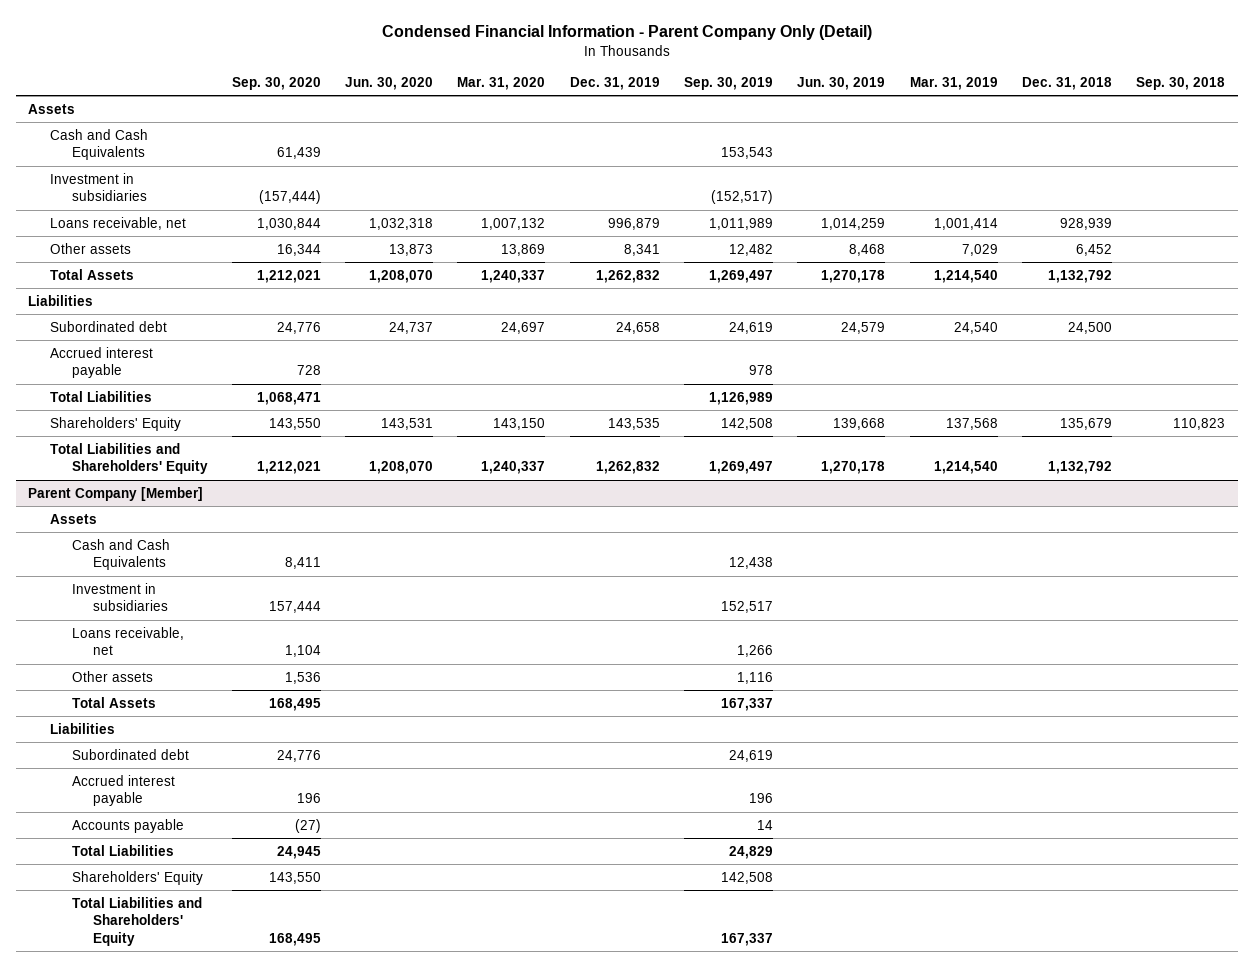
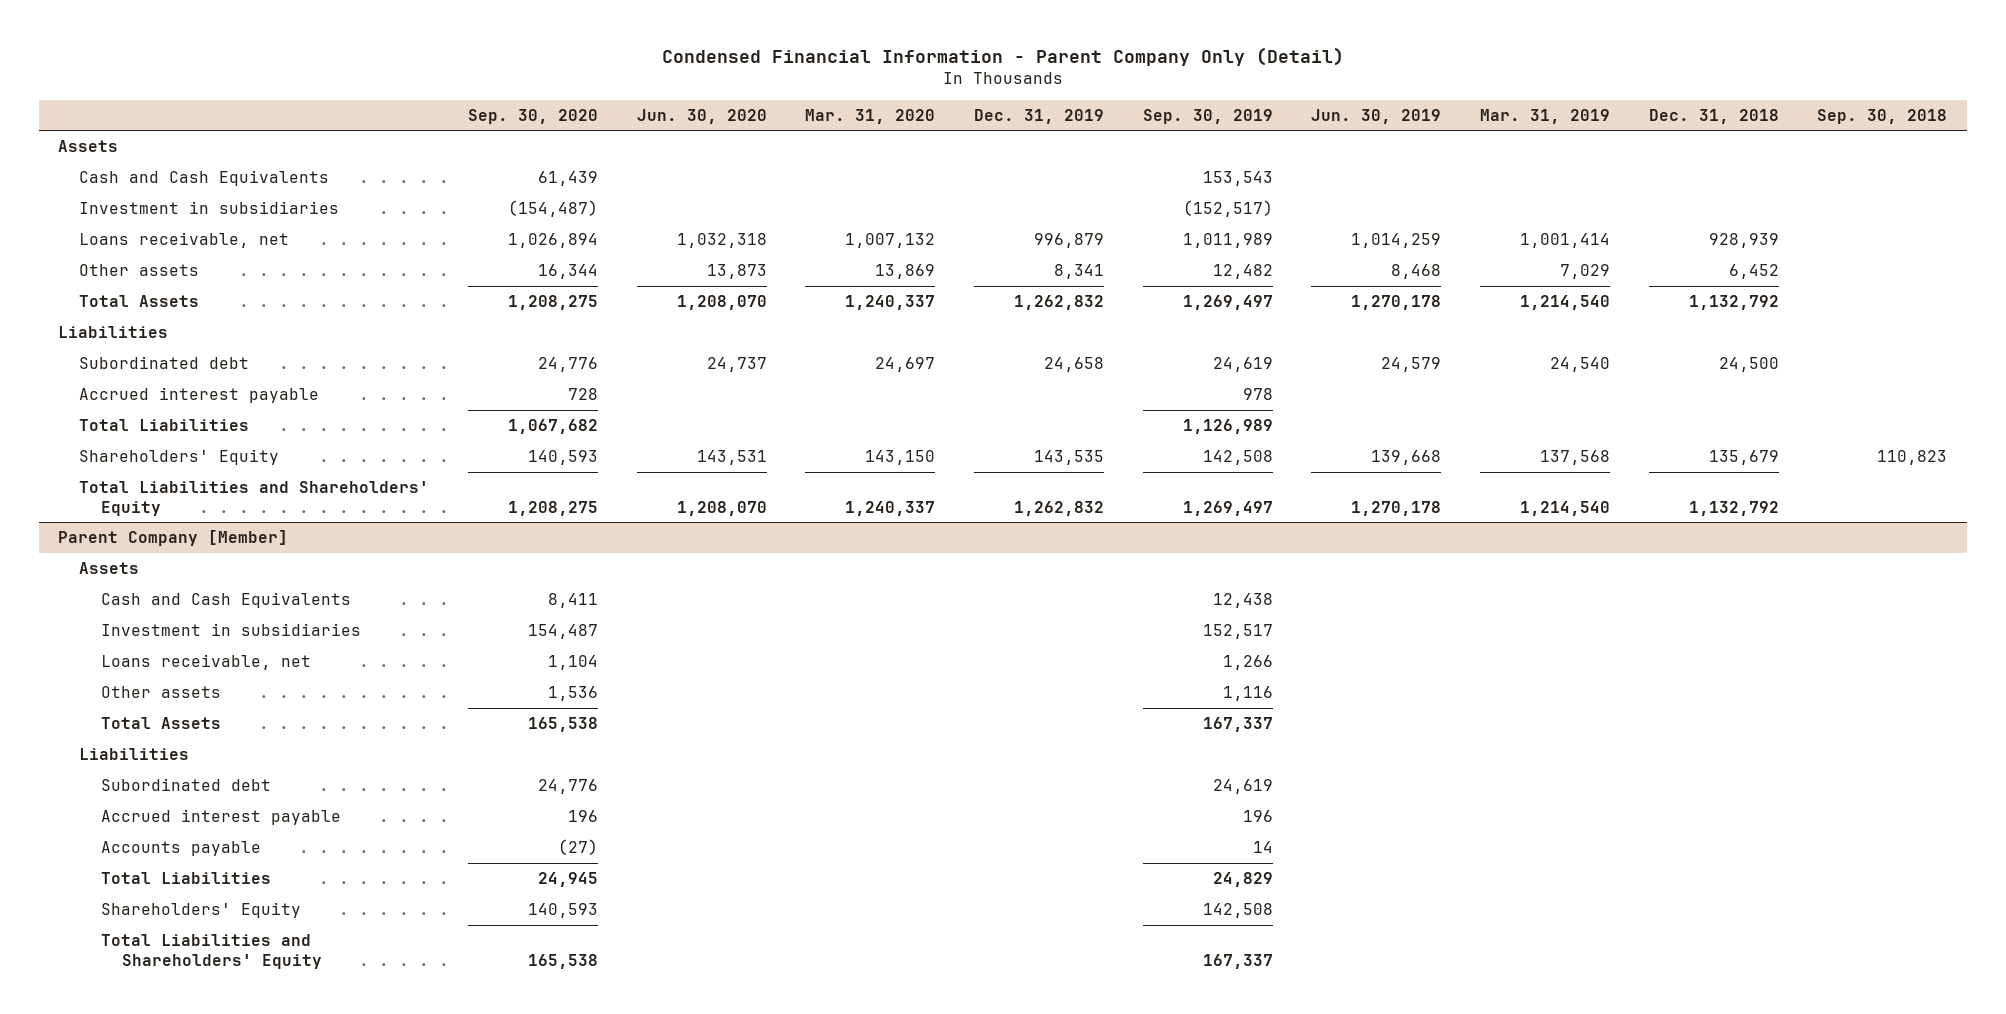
- Investment in subsidiaries | (157,444) | | | | (152,517) | | | |
- Loans receivable, net | 1,030,844 | 1,032,318 | 1,007,132 | 996,879 | 1,011,989 | 1,014,259 | 1,001,414 | 928,939 |
+ Investment in subsidiaries | (154,487) | | | | (152,517) | | | |
+ Loans receivable, net | 1,026,894 | 1,032,318 | 1,007,132 | 996,879 | 1,011,989 | 1,014,259 | 1,001,414 | 928,939 |
- Total Assets | 1,212,021 | 1,208,070 | 1,240,337 | 1,262,832 | 1,269,497 | 1,270,178 | 1,214,540 | 1,132,792 |
+ Total Assets | 1,208,275 | 1,208,070 | 1,240,337 | 1,262,832 | 1,269,497 | 1,270,178 | 1,214,540 | 1,132,792 |
- Total Liabilities | 1,068,471 | | | | 1,126,989 | | | |
- Shareholders' Equity | 143,550 | 143,531 | 143,150 | 143,535 | 142,508 | 139,668 | 137,568 | 135,679 | 110,823
- Total Liabilities and Shareholders' Equity | 1,212,021 | 1,208,070 | 1,240,337 | 1,262,832 | 1,269,497 | 1,270,178 | 1,214,540 | 1,132,792 |
+ Total Liabilities | 1,067,682 | | | | 1,126,989 | | | |
+ Shareholders' Equity | 140,593 | 143,531 | 143,150 | 143,535 | 142,508 | 139,668 | 137,568 | 135,679 | 110,823
+ Total Liabilities and Shareholders' Equity | 1,208,275 | 1,208,070 | 1,240,337 | 1,262,832 | 1,269,497 | 1,270,178 | 1,214,540 | 1,132,792 |
@ Parent Company [Member]
- Investment in subsidiaries | 157,444 | | | | 152,517 | | | |
+ Investment in subsidiaries | 154,487 | | | | 152,517 | | | |
- Total Assets | 168,495 | | | | 167,337 | | | |
+ Total Assets | 165,538 | | | | 167,337 | | | |
- Shareholders' Equity | 143,550 | | | | 142,508 | | | |
- Total Liabilities and Shareholders' Equity | 168,495 | | | | 167,337 | | | |
+ Shareholders' Equity | 140,593 | | | | 142,508 | | | |
+ Total Liabilities and Shareholders' Equity | 165,538 | | | | 167,337 | | | |

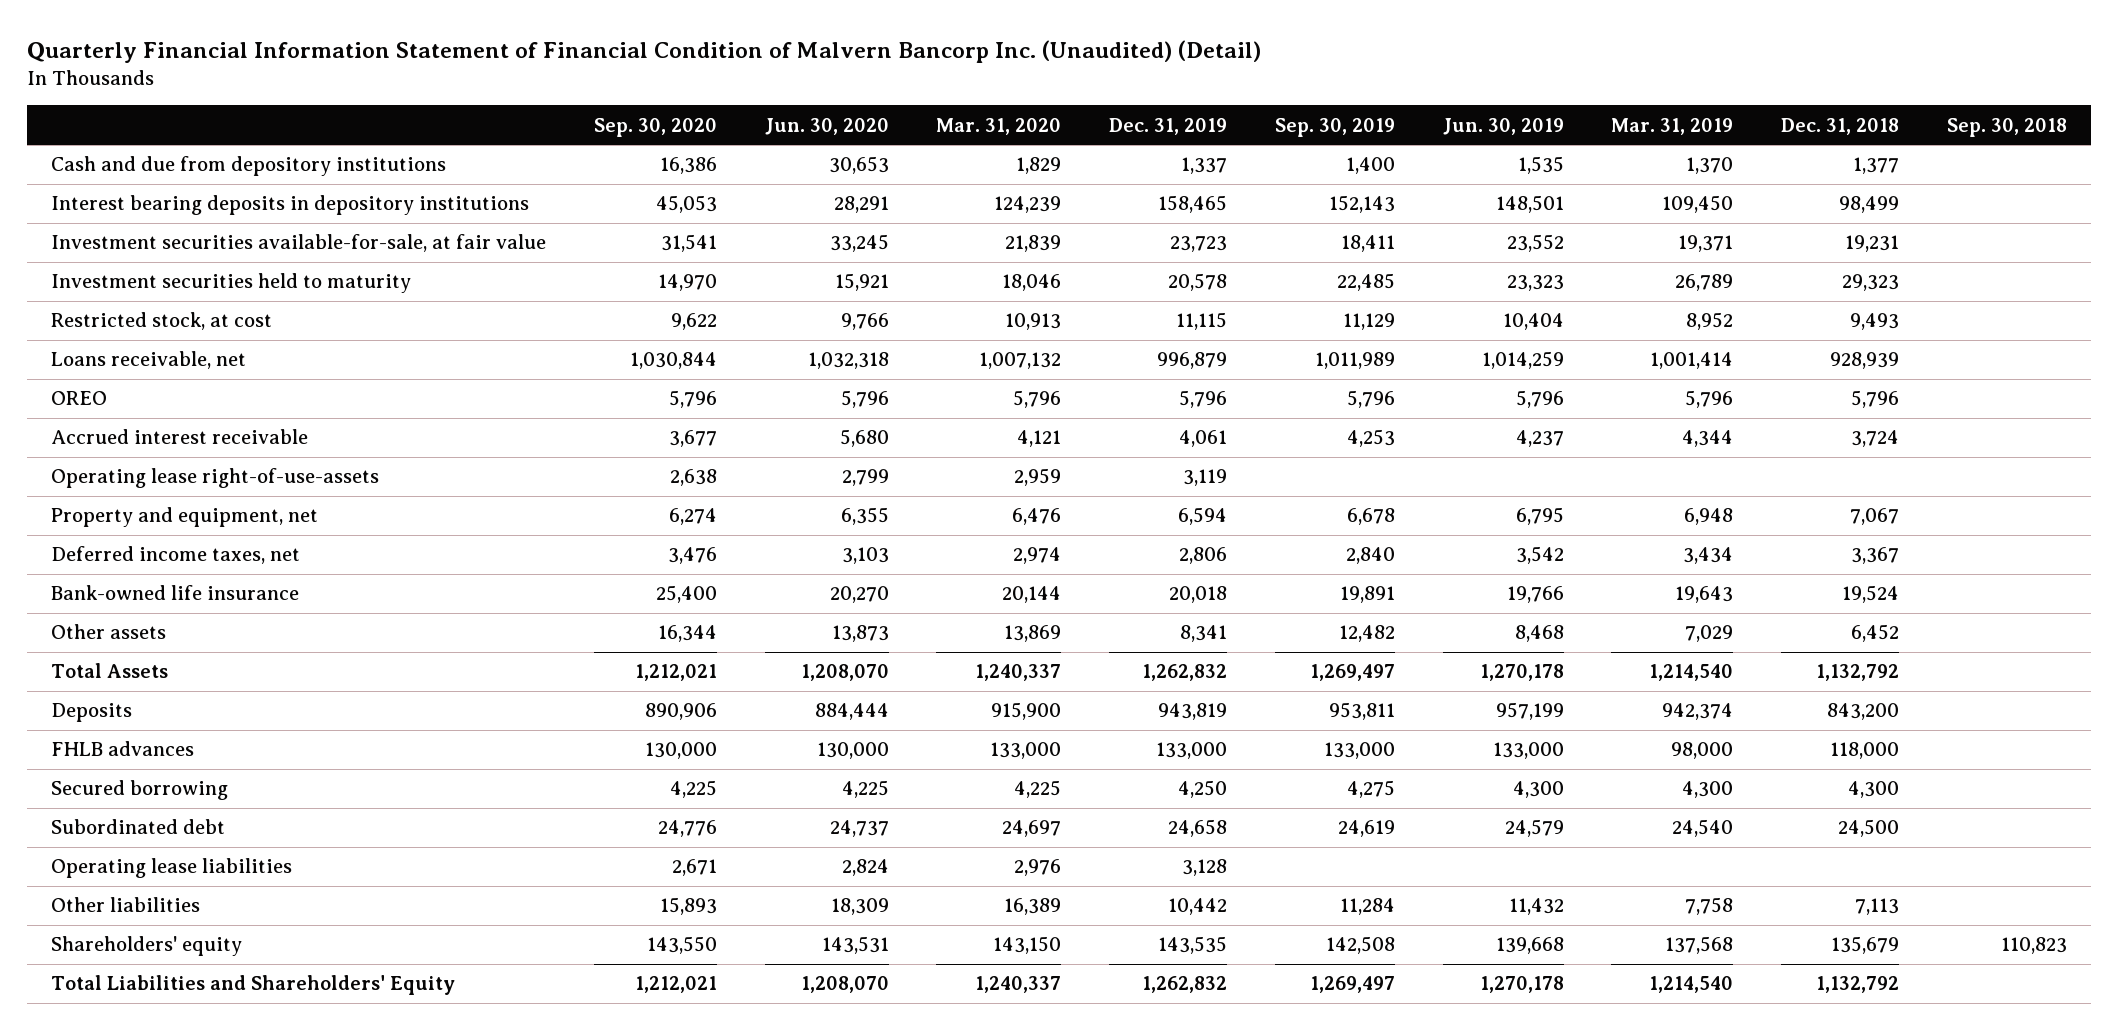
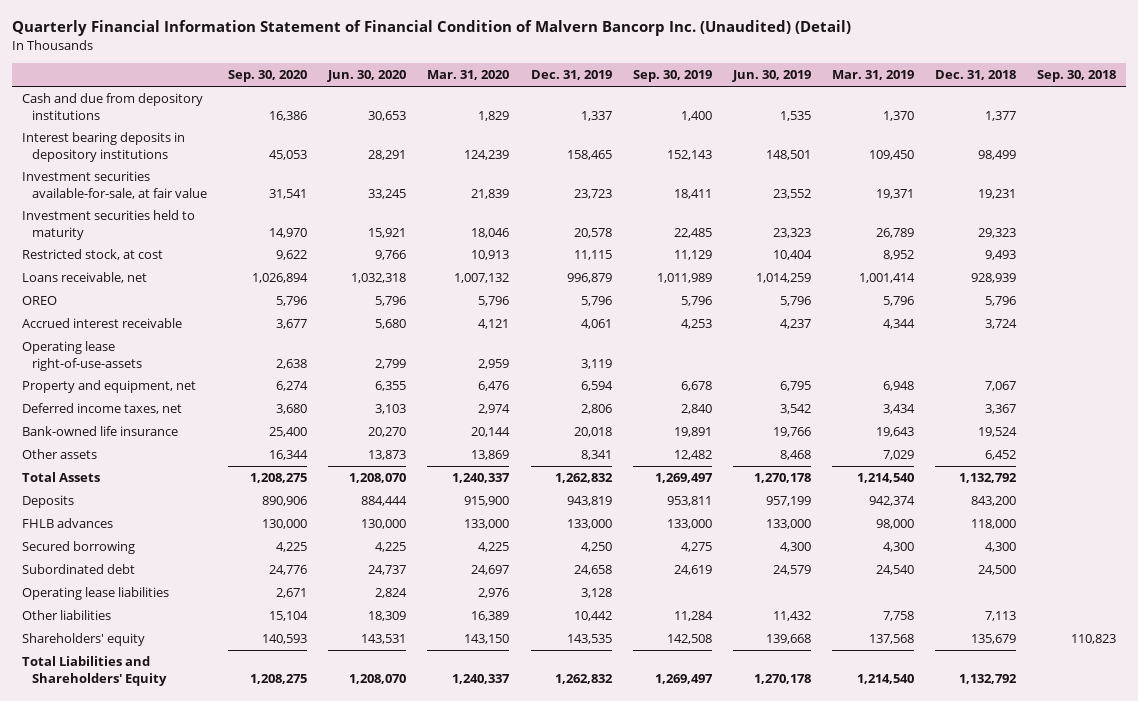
- Loans receivable, net | 1,030,844 | 1,032,318 | 1,007,132 | 996,879 | 1,011,989 | 1,014,259 | 1,001,414 | 928,939 |
+ Loans receivable, net | 1,026,894 | 1,032,318 | 1,007,132 | 996,879 | 1,011,989 | 1,014,259 | 1,001,414 | 928,939 |
- Deferred income taxes, net | 3,476 | 3,103 | 2,974 | 2,806 | 2,840 | 3,542 | 3,434 | 3,367 |
+ Deferred income taxes, net | 3,680 | 3,103 | 2,974 | 2,806 | 2,840 | 3,542 | 3,434 | 3,367 |
- Total Assets | 1,212,021 | 1,208,070 | 1,240,337 | 1,262,832 | 1,269,497 | 1,270,178 | 1,214,540 | 1,132,792 |
+ Total Assets | 1,208,275 | 1,208,070 | 1,240,337 | 1,262,832 | 1,269,497 | 1,270,178 | 1,214,540 | 1,132,792 |
- Other liabilities | 15,893 | 18,309 | 16,389 | 10,442 | 11,284 | 11,432 | 7,758 | 7,113 |
- Shareholders' equity | 143,550 | 143,531 | 143,150 | 143,535 | 142,508 | 139,668 | 137,568 | 135,679 | 110,823
- Total Liabilities and Shareholders' Equity | 1,212,021 | 1,208,070 | 1,240,337 | 1,262,832 | 1,269,497 | 1,270,178 | 1,214,540 | 1,132,792 |
+ Other liabilities | 15,104 | 18,309 | 16,389 | 10,442 | 11,284 | 11,432 | 7,758 | 7,113 |
+ Shareholders' equity | 140,593 | 143,531 | 143,150 | 143,535 | 142,508 | 139,668 | 137,568 | 135,679 | 110,823
+ Total Liabilities and Shareholders' Equity | 1,208,275 | 1,208,070 | 1,240,337 | 1,262,832 | 1,269,497 | 1,270,178 | 1,214,540 | 1,132,792 |

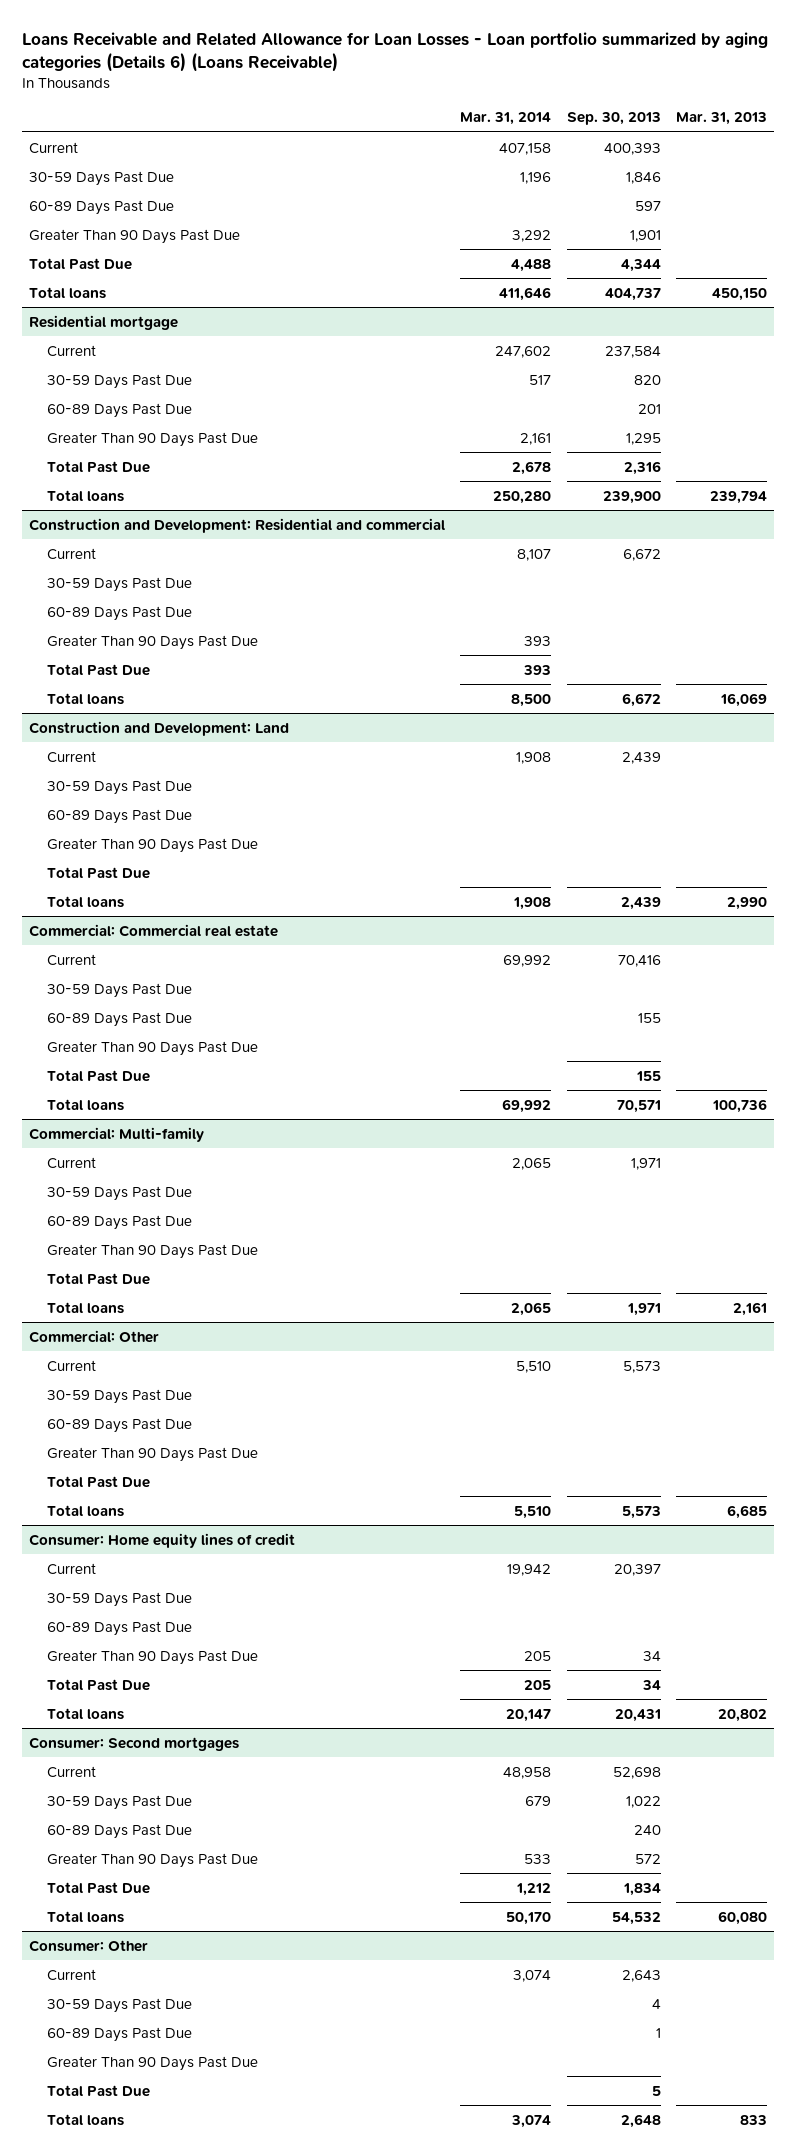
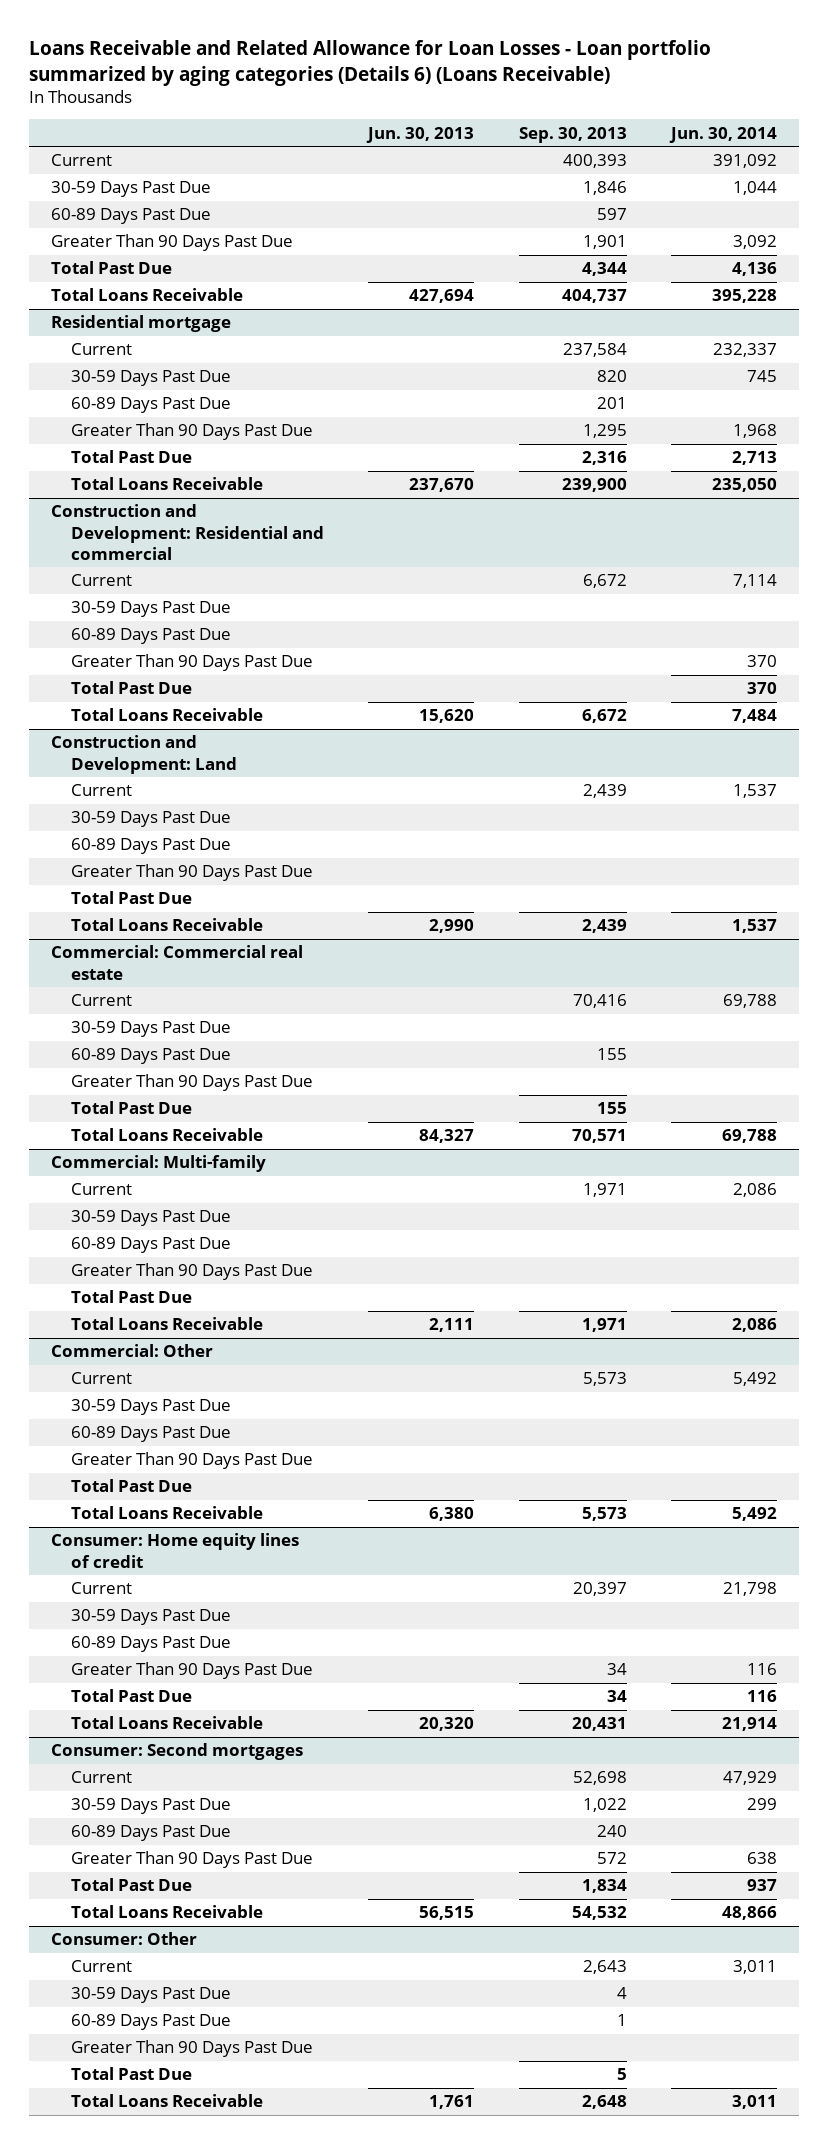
- | Mar. 31, 2014 | Sep. 30, 2013 | Mar. 31, 2013
+ | Jun. 30, 2013 | Sep. 30, 2013 | Jun. 30, 2014
- Total loans | 411,646 | 404,737 | 450,150
+ Total Loans Receivable | 427,694 | 404,737 | 395,228
@ Residential mortgage
- Total loans | 250,280 | 239,900 | 239,794
+ Total Loans Receivable | 237,670 | 239,900 | 235,050
@ Construction and Development: Residential and commercial
- Total loans | 8,500 | 6,672 | 16,069
+ Total Loans Receivable | 15,620 | 6,672 | 7,484
@ Construction and Development: Land
- Total loans | 1,908 | 2,439 | 2,990
+ Total Loans Receivable | 2,990 | 2,439 | 1,537
@ Commercial: Commercial real estate
- Total loans | 69,992 | 70,571 | 100,736
+ Total Loans Receivable | 84,327 | 70,571 | 69,788
@ Commercial: Multi-family
- Total loans | 2,065 | 1,971 | 2,161
+ Total Loans Receivable | 2,111 | 1,971 | 2,086
@ Commercial: Other
- Total loans | 5,510 | 5,573 | 6,685
+ Total Loans Receivable | 6,380 | 5,573 | 5,492
@ Consumer: Home equity lines of credit
- Total loans | 20,147 | 20,431 | 20,802
+ Total Loans Receivable | 20,320 | 20,431 | 21,914
@ Consumer: Second mortgages
- Total loans | 50,170 | 54,532 | 60,080
+ Total Loans Receivable | 56,515 | 54,532 | 48,866
@ Consumer: Other
- Total loans | 3,074 | 2,648 | 833
+ Total Loans Receivable | 1,761 | 2,648 | 3,011

